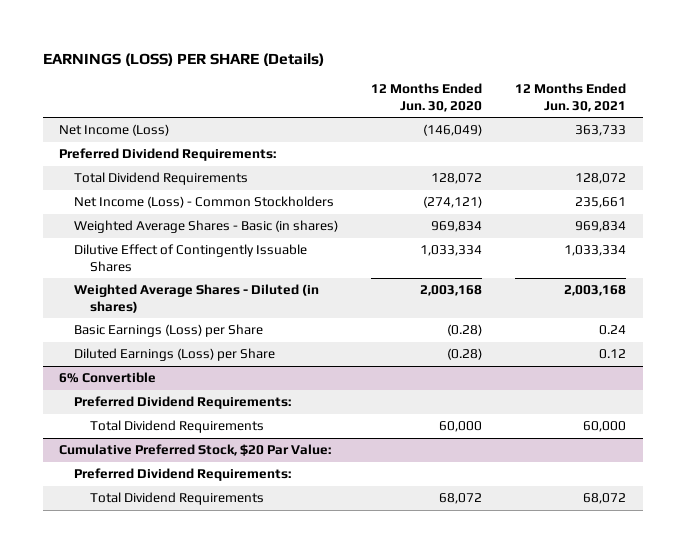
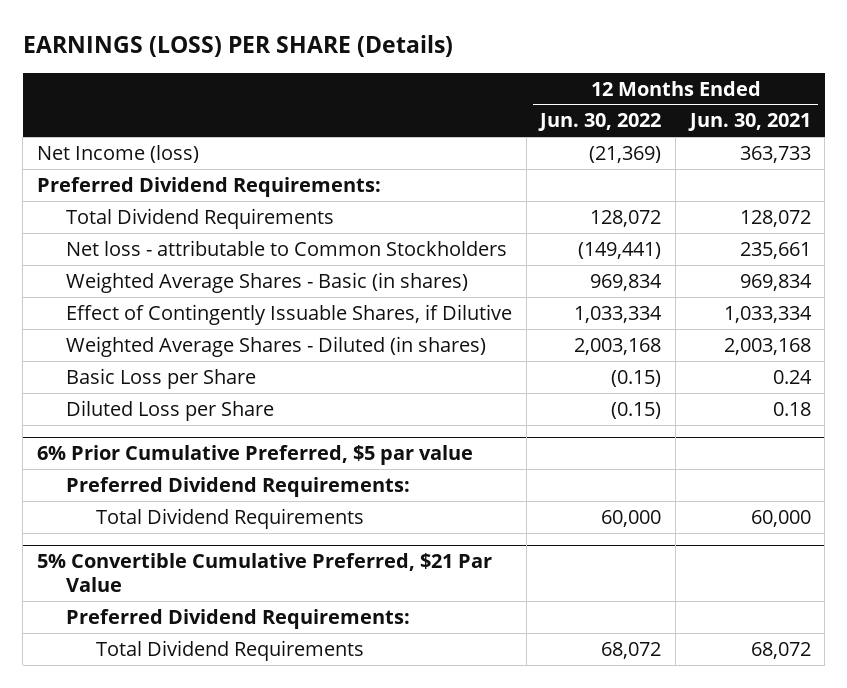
- | 12 Months Ended Jun. 30, 2020 | 12 Months Ended Jun. 30, 2021
+ | 12 Months Ended Jun. 30, 2022 | 12 Months Ended Jun. 30, 2021
- Net Income (Loss) | (146,049) | 363,733
+ Net Income (loss) | (21,369) | 363,733
- Net Income (Loss) - Common Stockholders | (274,121) | 235,661
+ Net loss - attributable to Common Stockholders | (149,441) | 235,661
- Dilutive Effect of Contingently Issuable Shares | 1,033,334 | 1,033,334
+ Effect of Contingently Issuable Shares, if Dilutive | 1,033,334 | 1,033,334
- Basic Earnings (Loss) per Share | (0.28) | 0.24
- Diluted Earnings (Loss) per Share | (0.28) | 0.12
- 6% Convertible
+ Basic Loss per Share | (0.15) | 0.24
+ Diluted Loss per Share | (0.15) | 0.18
+ 6% Prior Cumulative Preferred, $5 par value
- Cumulative Preferred Stock, $20 Par Value:
+ 5% Convertible Cumulative Preferred, $21 Par Value

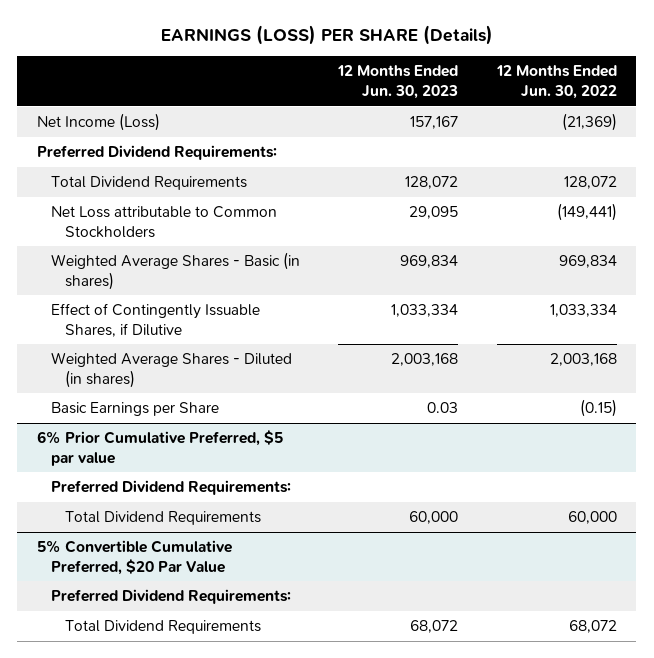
- | 12 Months Ended Jun. 30, 2022 | 12 Months Ended Jun. 30, 2021
+ | 12 Months Ended Jun. 30, 2023 | 12 Months Ended Jun. 30, 2022
- Net Income (loss) | (21,369) | 363,733
+ Net Income (Loss) | 157,167 | (21,369)
- Net loss - attributable to Common Stockholders | (149,441) | 235,661
+ Net Loss attributable to Common Stockholders | 29,095 | (149,441)
- Basic Loss per Share | (0.15) | 0.24
- Diluted Loss per Share | (0.15) | 0.18
+ Basic Earnings per Share | 0.03 | (0.15)
- 5% Convertible Cumulative Preferred, $21 Par Value
+ 5% Convertible Cumulative Preferred, $20 Par Value

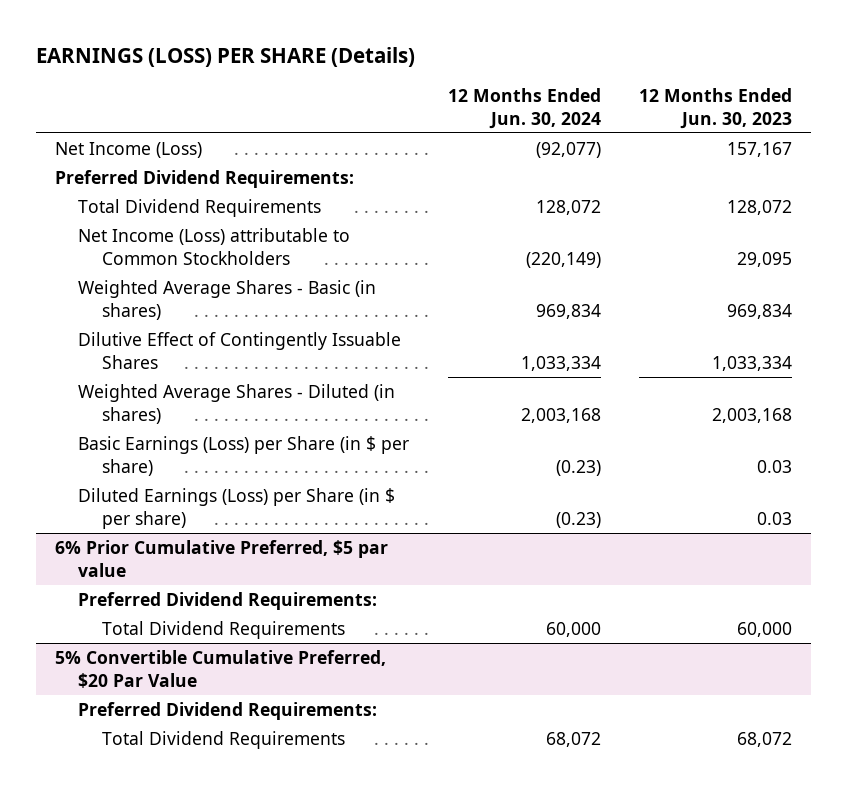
- | 12 Months Ended Jun. 30, 2023 | 12 Months Ended Jun. 30, 2022
+ | 12 Months Ended Jun. 30, 2024 | 12 Months Ended Jun. 30, 2023
- Net Loss attributable to Common Stockholders | 29,095 | (149,441)
+ Net Income (Loss) attributable to Common Stockholders | (220,149) | 29,095
- Effect of Contingently Issuable Shares, if Dilutive | 1,033,334 | 1,033,334
+ Dilutive Effect of Contingently Issuable Shares | 1,033,334 | 1,033,334
- Basic Earnings per Share | 0.03 | (0.15)
+ Basic Earnings (Loss) per Share (in $ per share) | (0.23) | 0.03
+ Diluted Earnings (Loss) per Share (in $ per share) | (0.23) | 0.03

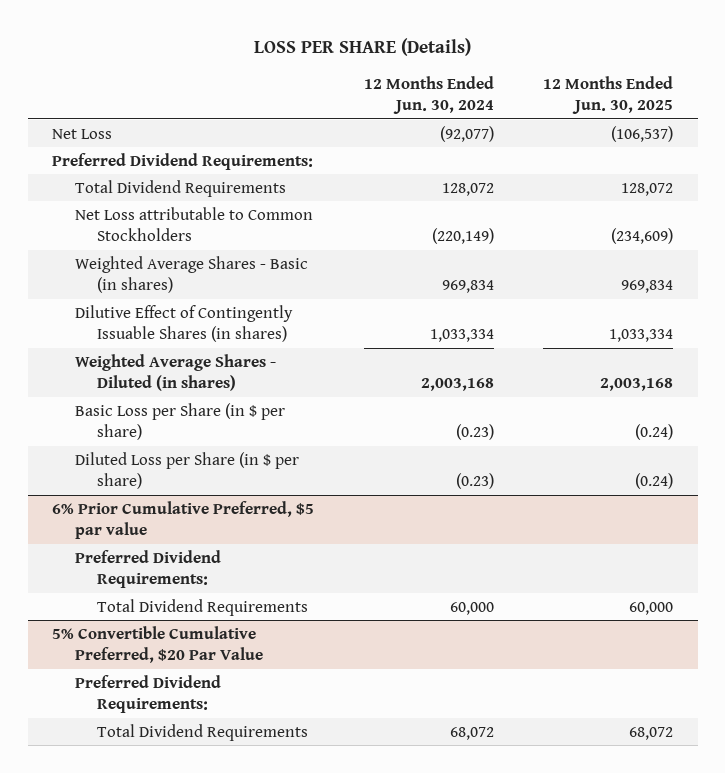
- EARNINGS (LOSS) PER SHARE (Details)
+ LOSS PER SHARE (Details)
- | 12 Months Ended Jun. 30, 2024 | 12 Months Ended Jun. 30, 2023
+ | 12 Months Ended Jun. 30, 2024 | 12 Months Ended Jun. 30, 2025
- Net Income (Loss) | (92,077) | 157,167
+ Net Loss | (92,077) | (106,537)
- Net Income (Loss) attributable to Common Stockholders | (220,149) | 29,095
+ Net Loss attributable to Common Stockholders | (220,149) | (234,609)
- Dilutive Effect of Contingently Issuable Shares | 1,033,334 | 1,033,334
+ Dilutive Effect of Contingently Issuable Shares (in shares) | 1,033,334 | 1,033,334
- Basic Earnings (Loss) per Share (in $ per share) | (0.23) | 0.03
- Diluted Earnings (Loss) per Share (in $ per share) | (0.23) | 0.03
+ Basic Loss per Share (in $ per share) | (0.23) | (0.24)
+ Diluted Loss per Share (in $ per share) | (0.23) | (0.24)

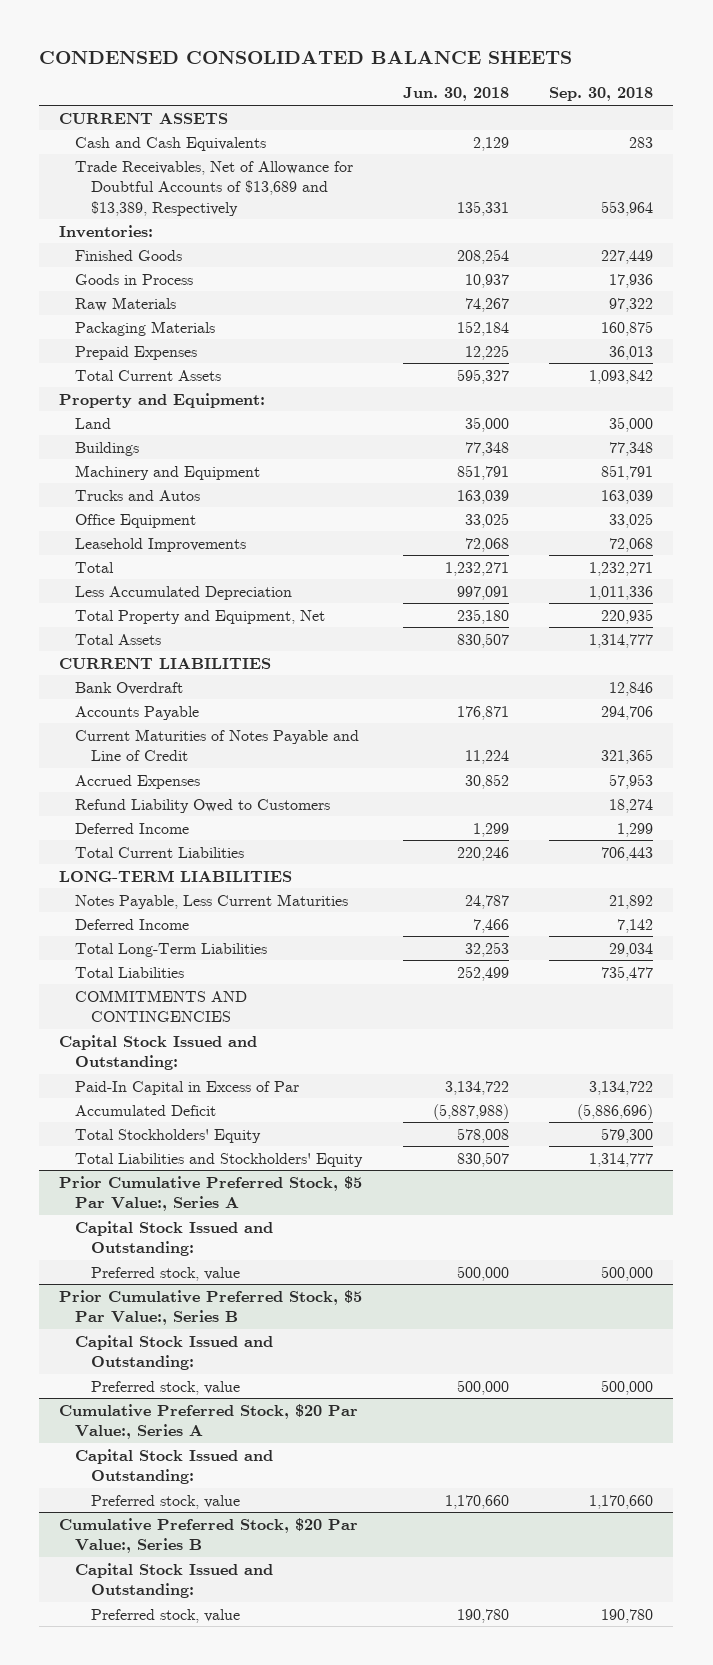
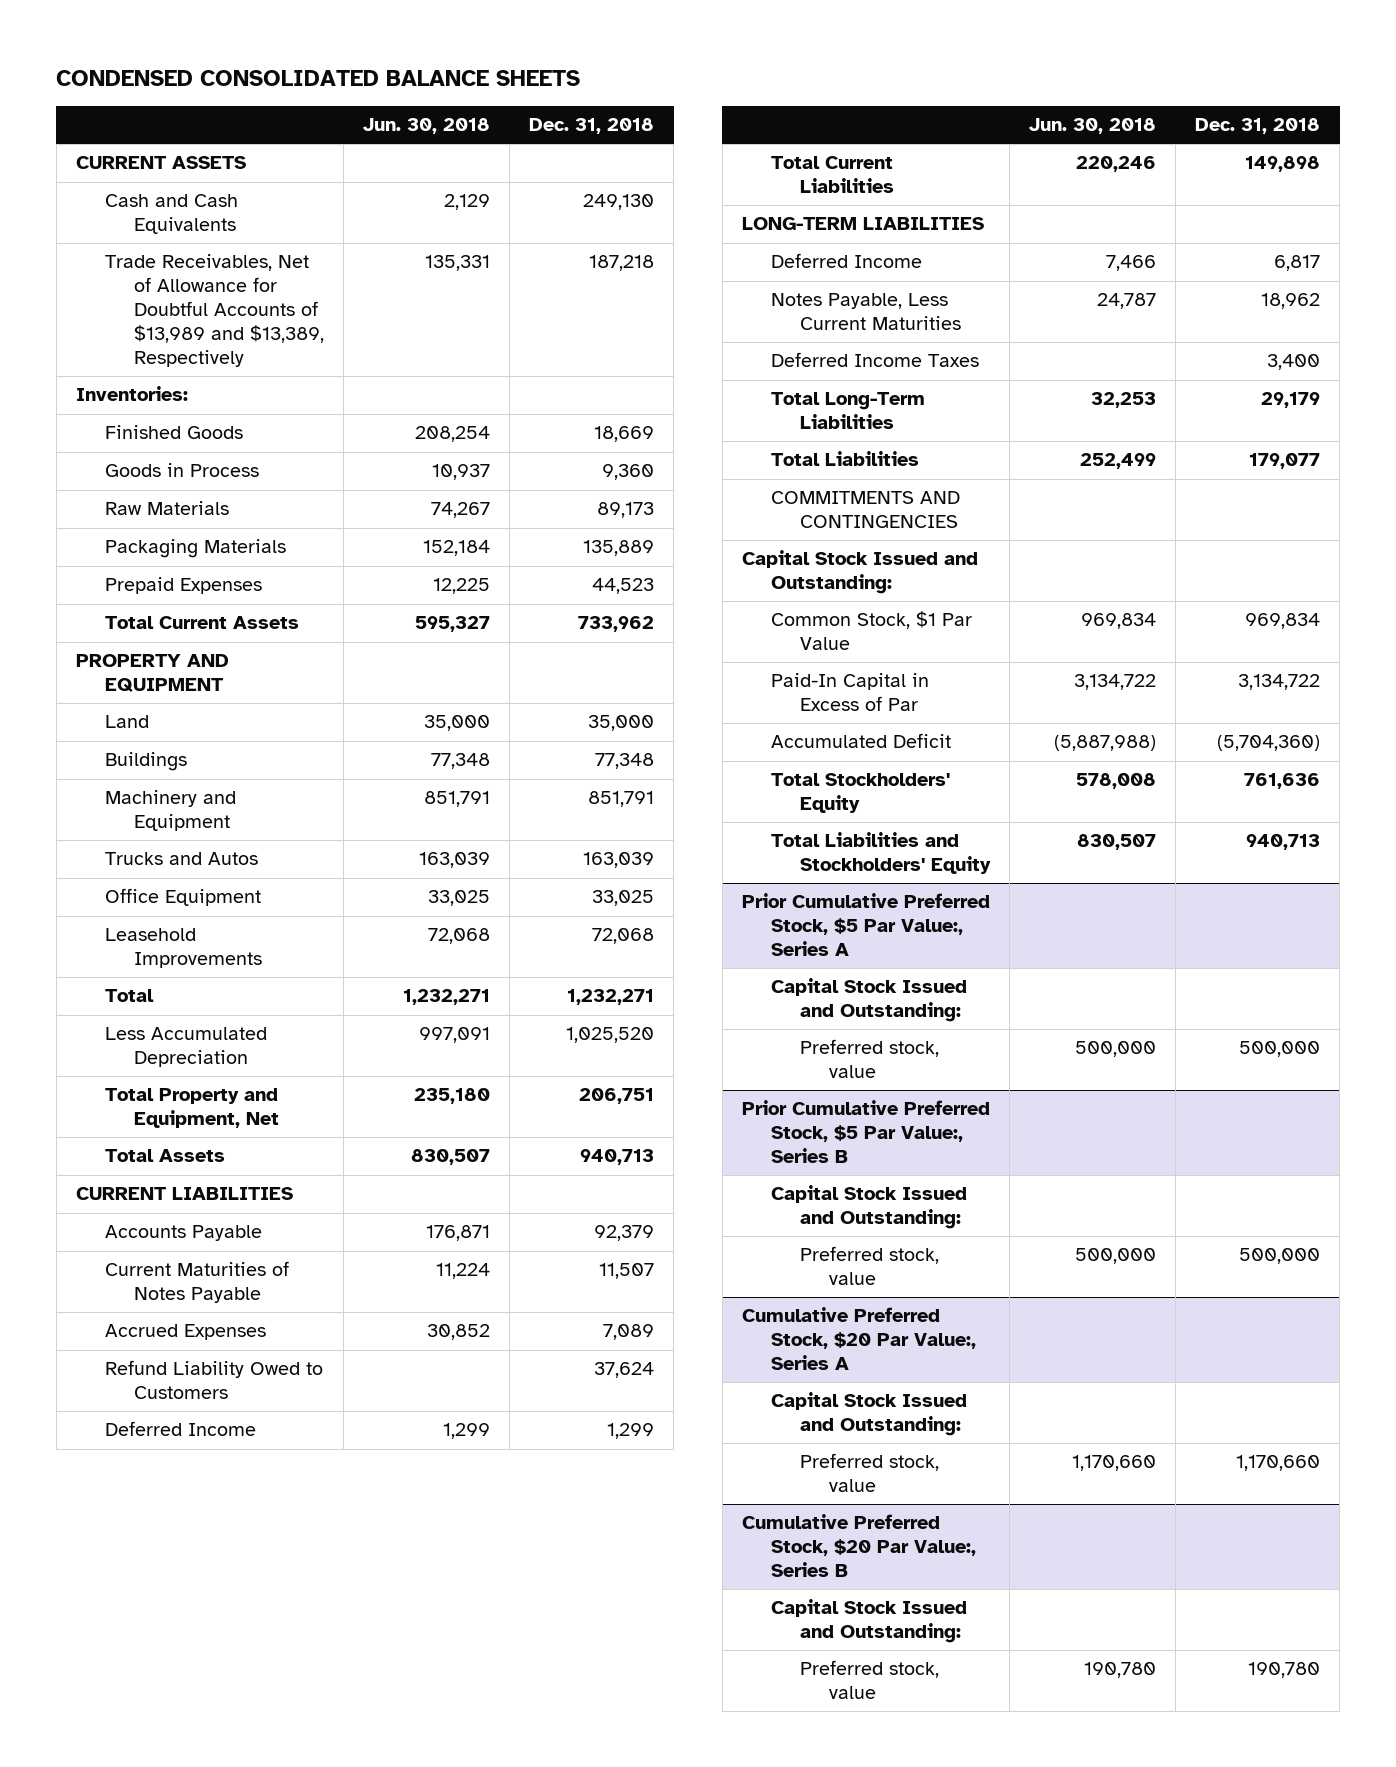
- | Jun. 30, 2018 | Sep. 30, 2018
+ | Jun. 30, 2018 | Dec. 31, 2018
- Trade Receivables, Net of Allowance for Doubtful Accounts of $13,689 and $13,389, Respectively | 135,331 | 553,964
+ Trade Receivables, Net of Allowance for Doubtful Accounts of $13,989 and $13,389, Respectively | 135,331 | 187,218
- Property and Equipment:
+ PROPERTY AND EQUIPMENT
- Bank Overdraft | | 12,846
- Current Maturities of Notes Payable and Line of Credit | 11,224 | 321,365
+ Current Maturities of Notes Payable | 11,224 | 11,507
moved down: Notes Payable, Less Current Maturities | 24,787 | 18,962
+ Deferred Income Taxes | | 3,400
+ Common Stock, $1 Par Value | 969,834 | 969,834

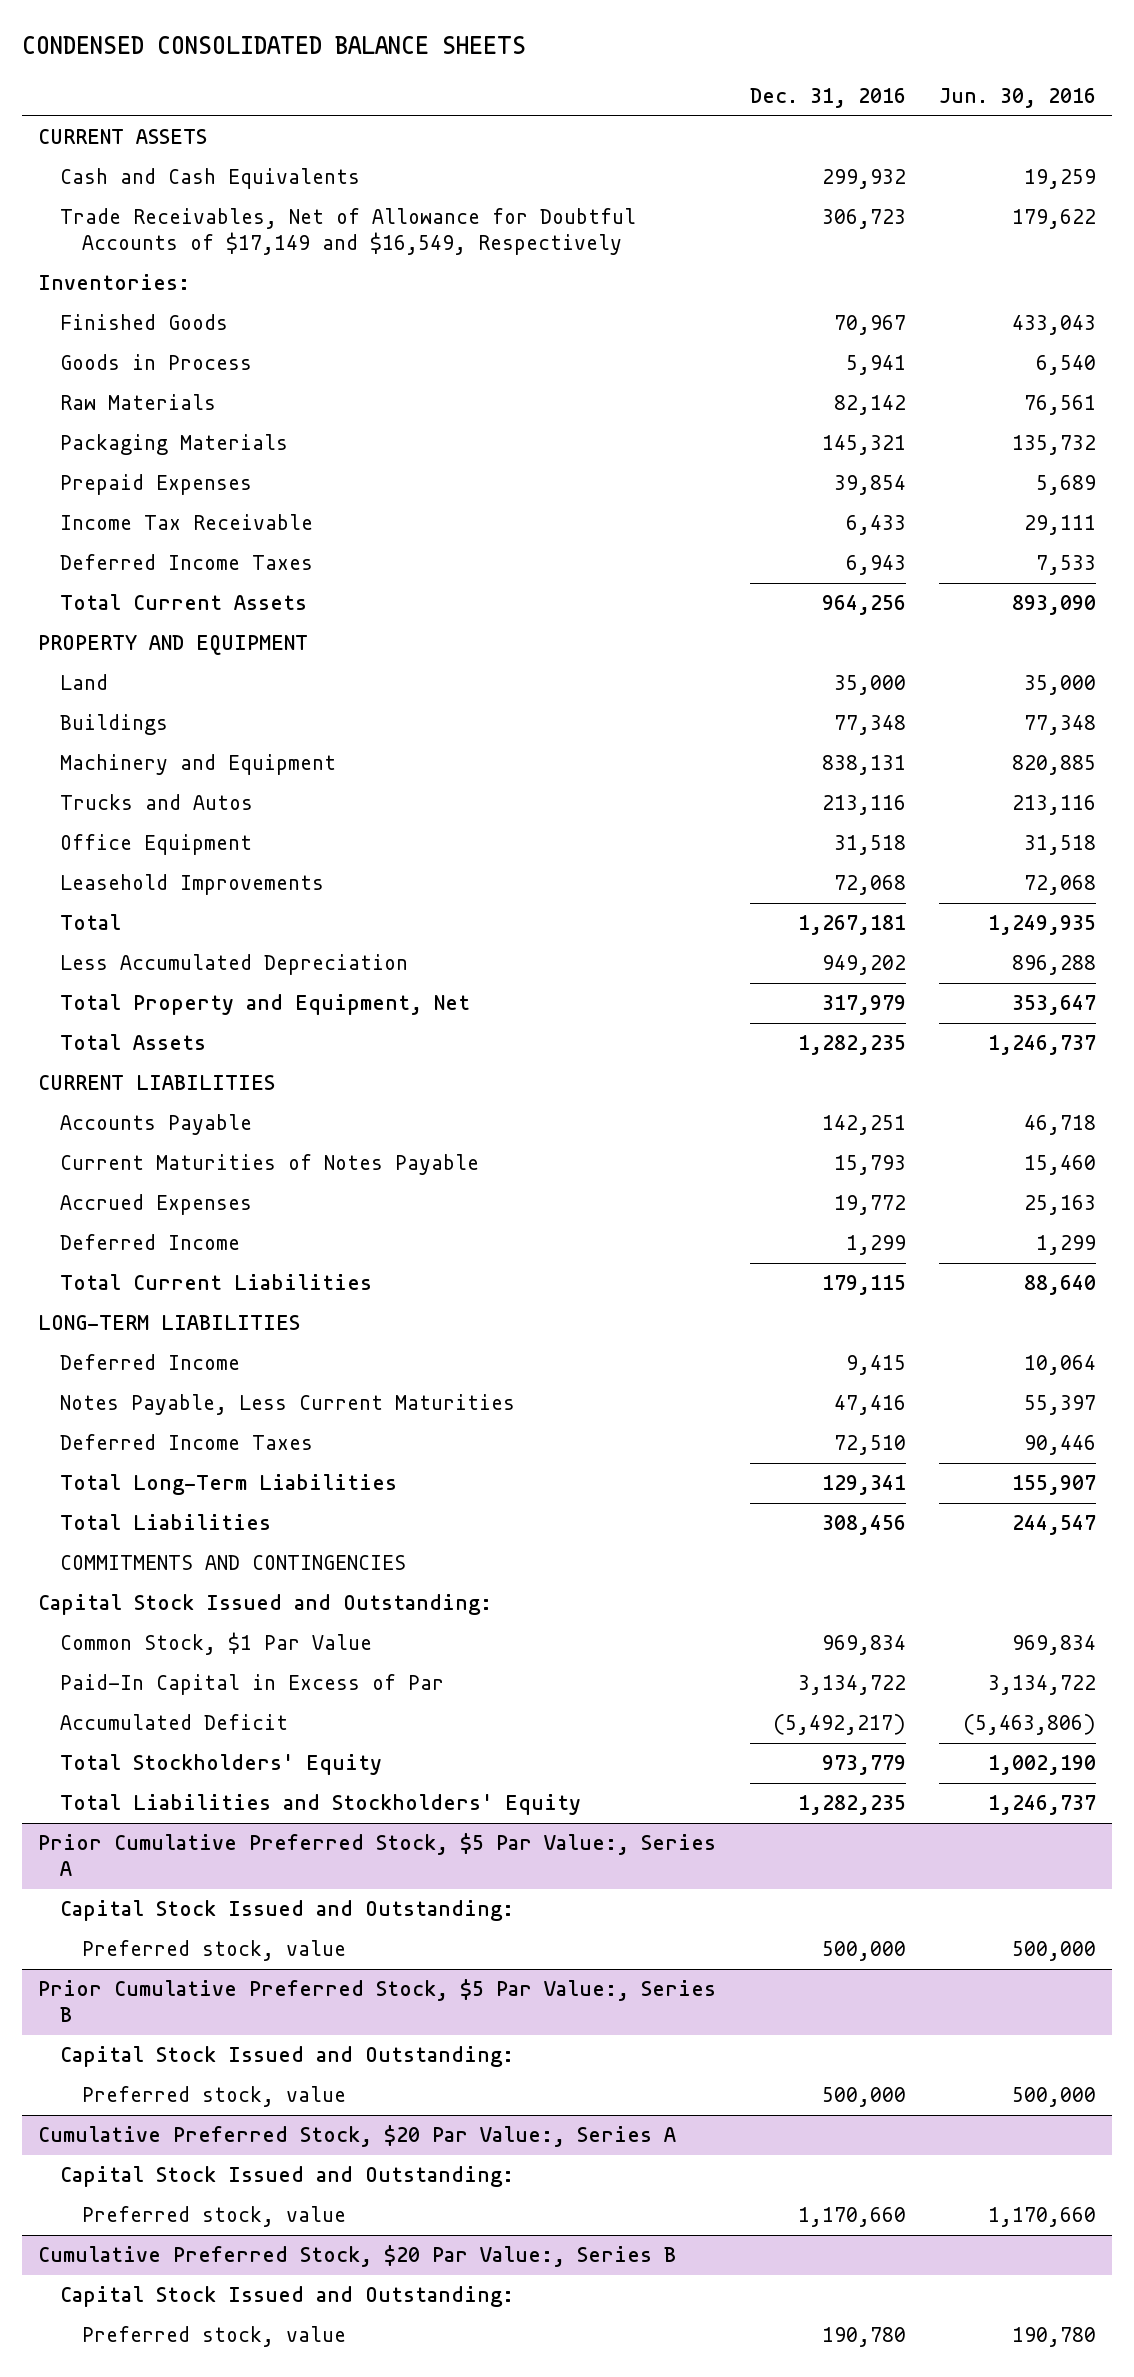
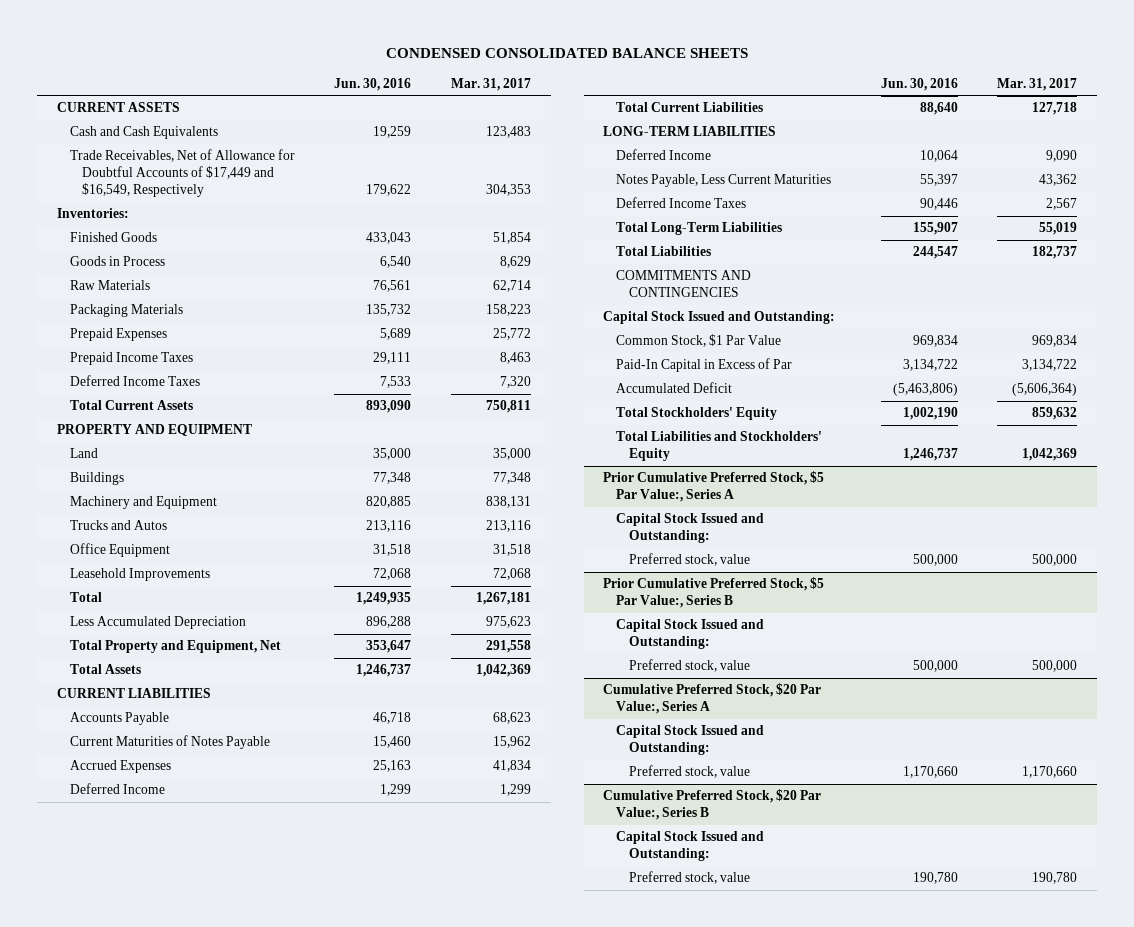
- | Dec. 31, 2016 | Jun. 30, 2016
+ | Jun. 30, 2016 | Mar. 31, 2017
- Trade Receivables, Net of Allowance for Doubtful Accounts of $17,149 and $16,549, Respectively | 306,723 | 179,622
+ Trade Receivables, Net of Allowance for Doubtful Accounts of $17,449 and $16,549, Respectively | 179,622 | 304,353
- Income Tax Receivable | 6,433 | 29,111
+ Prepaid Income Taxes | 29,111 | 8,463

